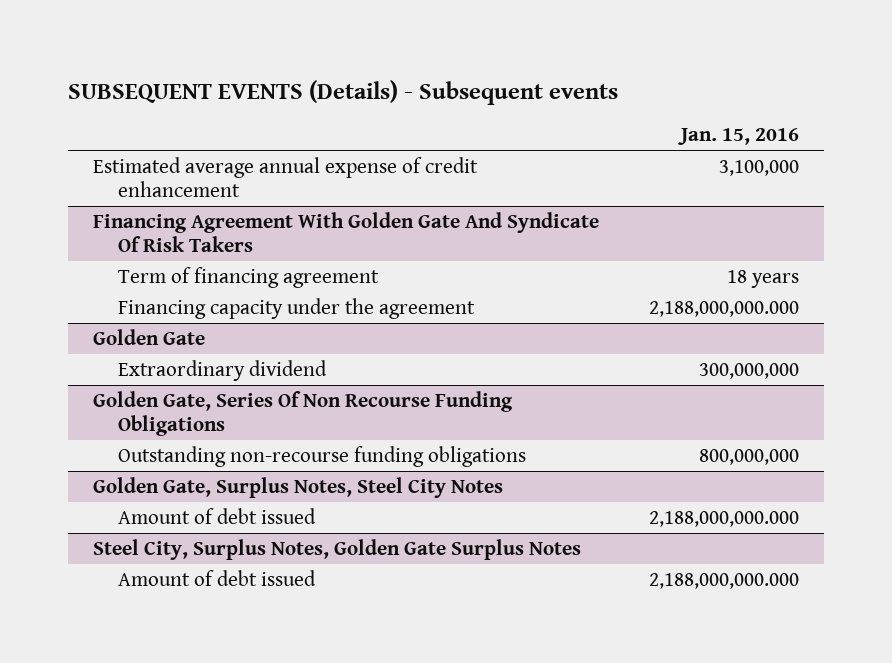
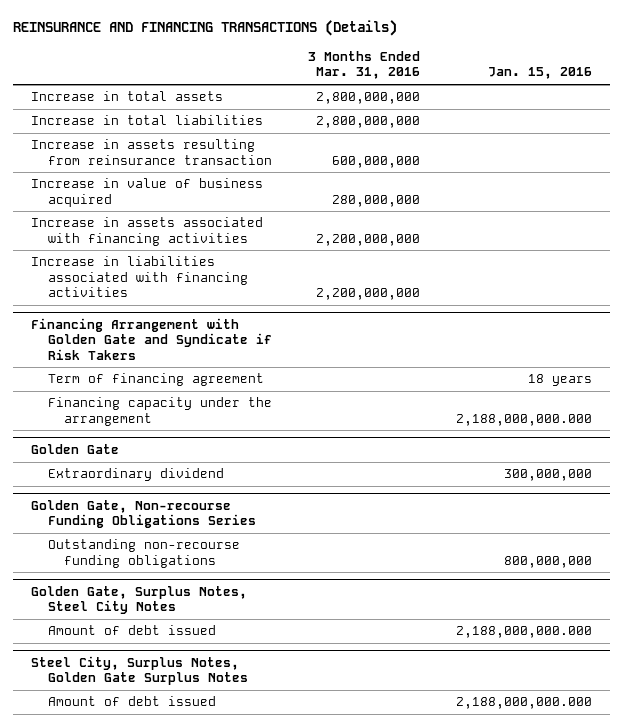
- SUBSEQUENT EVENTS (Details) - Subsequent events
+ REINSURANCE AND FINANCING TRANSACTIONS (Details)
- | Jan. 15, 2016
+ | 3 Months Ended Mar. 31, 2016 | Jan. 15, 2016
- Estimated average annual expense of credit enhancement | 3,100,000
- Financing Agreement With Golden Gate And Syndicate Of Risk Takers
+ Increase in total assets | 2,800,000,000 |
+ Increase in total liabilities | 2,800,000,000 |
+ Increase in assets resulting from reinsurance transaction | 600,000,000 |
+ Increase in value of business acquired | 280,000,000 |
+ Increase in assets associated with financing activities | 2,200,000,000 |
+ Increase in liabilities associated with financing activities | 2,200,000,000 |
+ Financing Arrangement with Golden Gate and Syndicate if Risk Takers
- Financing capacity under the agreement | 2,188,000,000.000
+ Financing capacity under the arrangement | | 2,188,000,000.000
- Golden Gate, Series Of Non Recourse Funding Obligations
+ Golden Gate, Non-recourse Funding Obligations Series

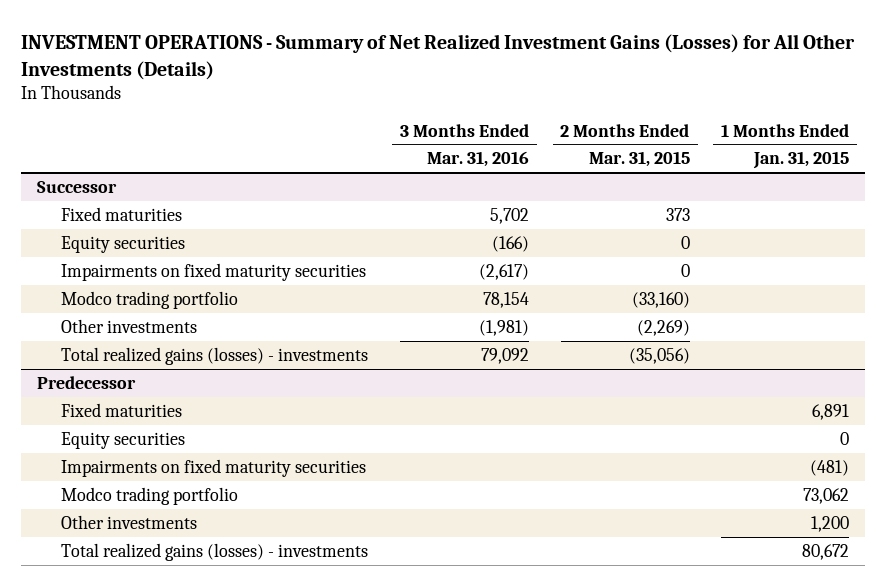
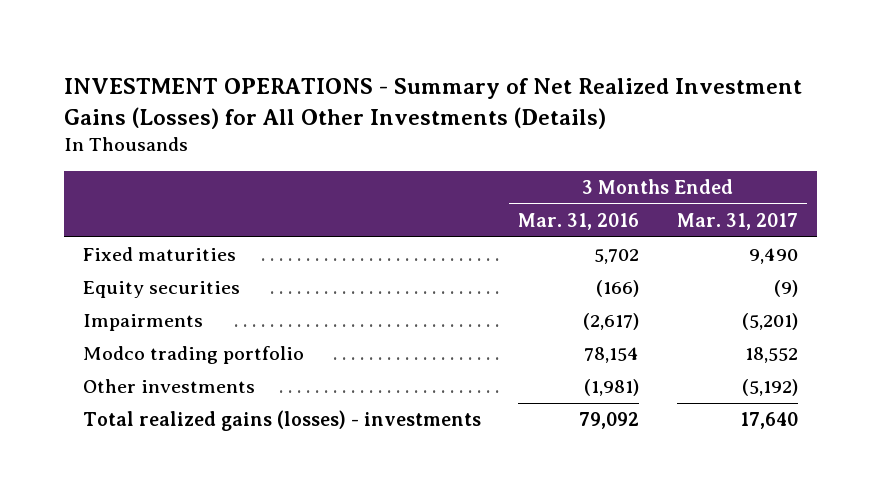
- | 3 Months Ended Mar. 31, 2016 | 2 Months Ended Mar. 31, 2015 | 1 Months Ended Jan. 31, 2015
+ | 3 Months Ended Mar. 31, 2016 | 3 Months Ended Mar. 31, 2017
- Successor
- Impairments on fixed maturity securities | (2,617) | 0 |
+ Impairments | (2,617) | (5,201)
- Predecessor
- Fixed maturities | | | 6,891
- Equity securities | | | 0
- Impairments on fixed maturity securities | | | (481)
- Modco trading portfolio | | | 73,062
- Other investments | | | 1,200
- Total realized gains (losses) - investments | | | 80,672

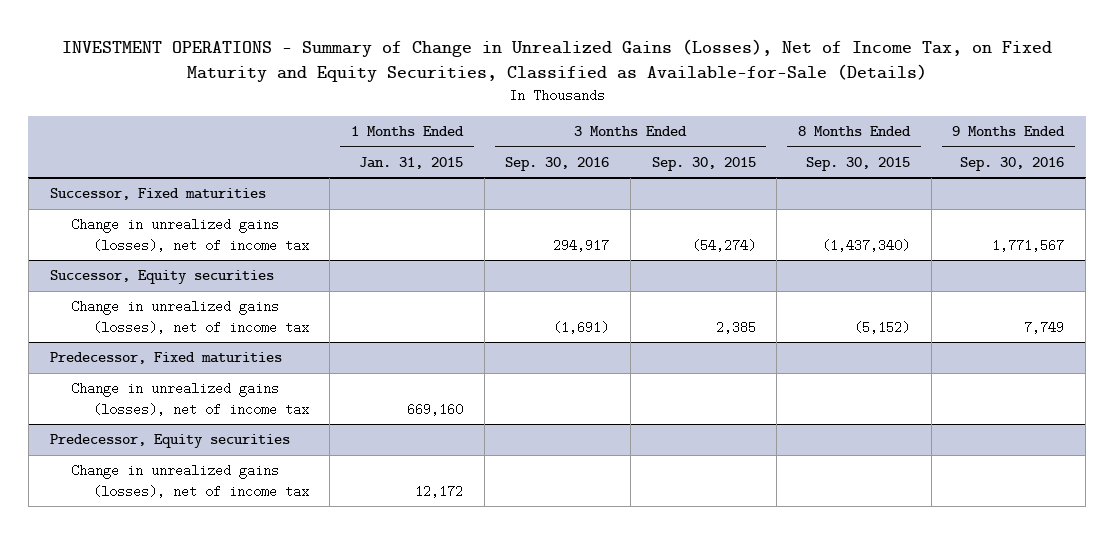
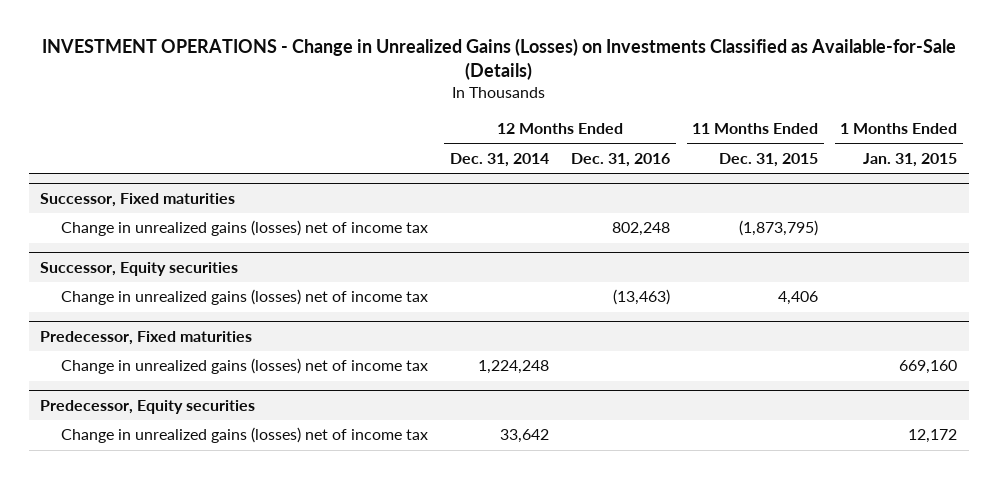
- INVESTMENT OPERATIONS - Summary of Change in Unrealized Gains (Losses), Net of Income Tax, on Fixed Maturity and Equity Securities, Classified as Available-for-Sale (Details)
+ INVESTMENT OPERATIONS - Change in Unrealized Gains (Losses) on Investments Classified as Available-for-Sale (Details)
- | 1 Months Ended Jan. 31, 2015 | 3 Months Ended Sep. 30, 2016 | 3 Months Ended Sep. 30, 2015 | 8 Months Ended Sep. 30, 2015 | 9 Months Ended Sep. 30, 2016
+ | 12 Months Ended Dec. 31, 2014 | 12 Months Ended Dec. 31, 2016 | 11 Months Ended Dec. 31, 2015 | 1 Months Ended Jan. 31, 2015
@ Successor, Fixed maturities
- Change in unrealized gains (losses), net of income tax | | 294,917 | (54,274) | (1,437,340) | 1,771,567
+ Change in unrealized gains (losses) net of income tax | | 802,248 | (1,873,795) |
@ Successor, Equity securities
- Change in unrealized gains (losses), net of income tax | | (1,691) | 2,385 | (5,152) | 7,749
+ Change in unrealized gains (losses) net of income tax | | (13,463) | 4,406 |
@ Predecessor, Fixed maturities
- Change in unrealized gains (losses), net of income tax | 669,160 | | | |
+ Change in unrealized gains (losses) net of income tax | 1,224,248 | | | 669,160
@ Predecessor, Equity securities
- Change in unrealized gains (losses), net of income tax | 12,172 | | | |
+ Change in unrealized gains (losses) net of income tax | 33,642 | | | 12,172

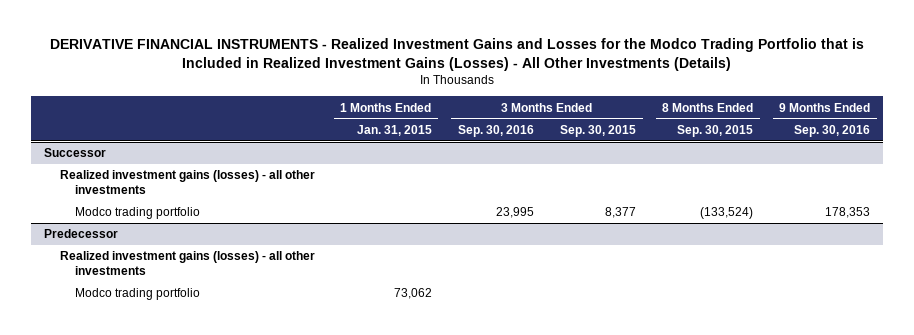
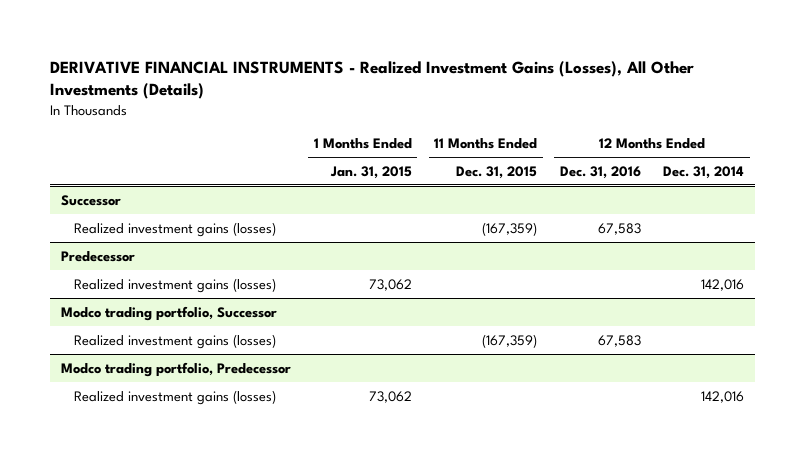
- DERIVATIVE FINANCIAL INSTRUMENTS - Realized Investment Gains and Losses for the Modco Trading Portfolio that is Included in Realized Investment Gains (Losses) - All Other Investments (Details)
+ DERIVATIVE FINANCIAL INSTRUMENTS - Realized Investment Gains (Losses), All Other Investments (Details)
- | 1 Months Ended Jan. 31, 2015 | 3 Months Ended Sep. 30, 2016 | 3 Months Ended Sep. 30, 2015 | 8 Months Ended Sep. 30, 2015 | 9 Months Ended Sep. 30, 2016
+ | 1 Months Ended Jan. 31, 2015 | 11 Months Ended Dec. 31, 2015 | 12 Months Ended Dec. 31, 2016 | 12 Months Ended Dec. 31, 2014
@ Successor
- Realized investment gains (losses) - all other investments
- Modco trading portfolio | | 23,995 | 8,377 | (133,524) | 178,353
+ Realized investment gains (losses) | | (167,359) | 67,583 |
@ Predecessor
- Realized investment gains (losses) - all other investments
- Modco trading portfolio | 73,062 | | | |
+ Realized investment gains (losses) | 73,062 | | | 142,016
+ Modco trading portfolio, Successor
+ Realized investment gains (losses) | | (167,359) | 67,583 |
+ Modco trading portfolio, Predecessor
+ Realized investment gains (losses) | 73,062 | | | 142,016

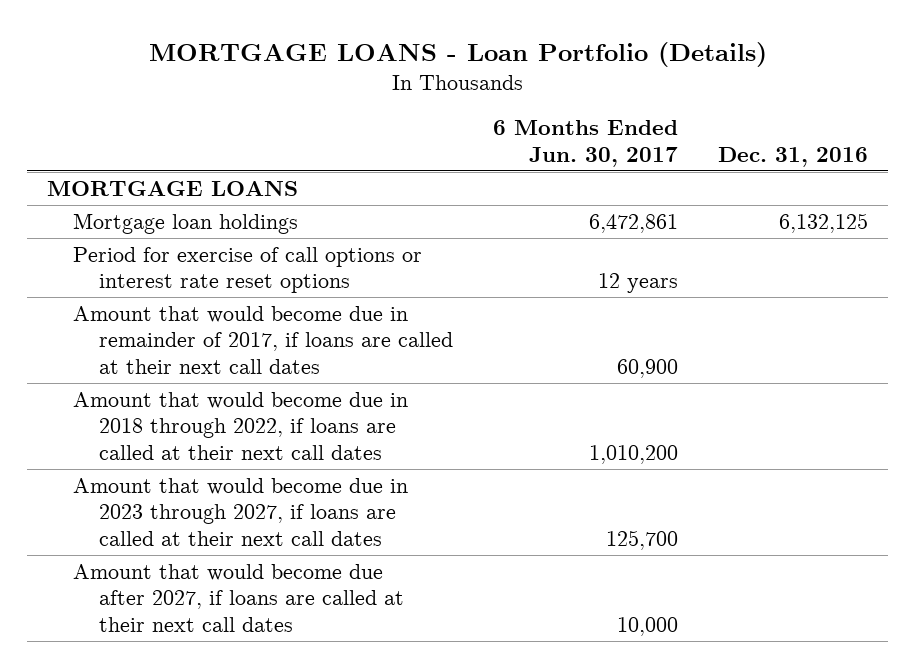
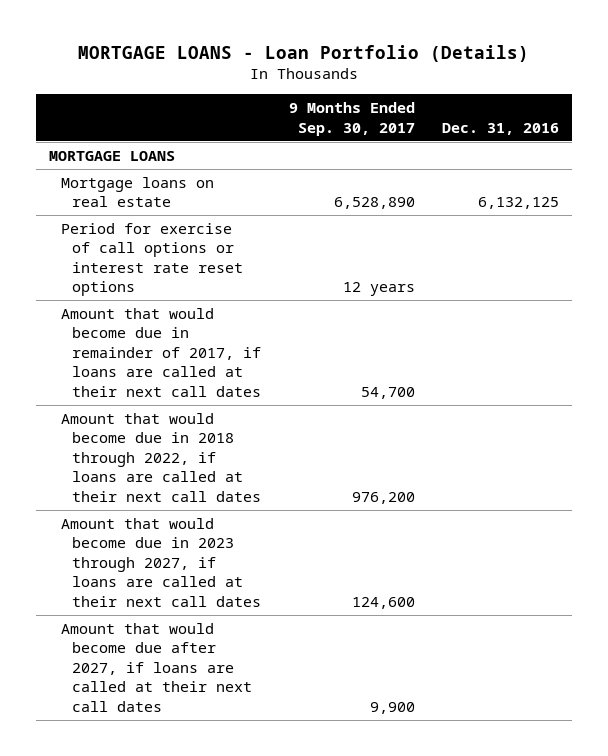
- | 6 Months Ended Jun. 30, 2017 | Dec. 31, 2016
+ | 9 Months Ended Sep. 30, 2017 | Dec. 31, 2016
- Mortgage loan holdings | 6,472,861 | 6,132,125
+ Mortgage loans on real estate | 6,528,890 | 6,132,125

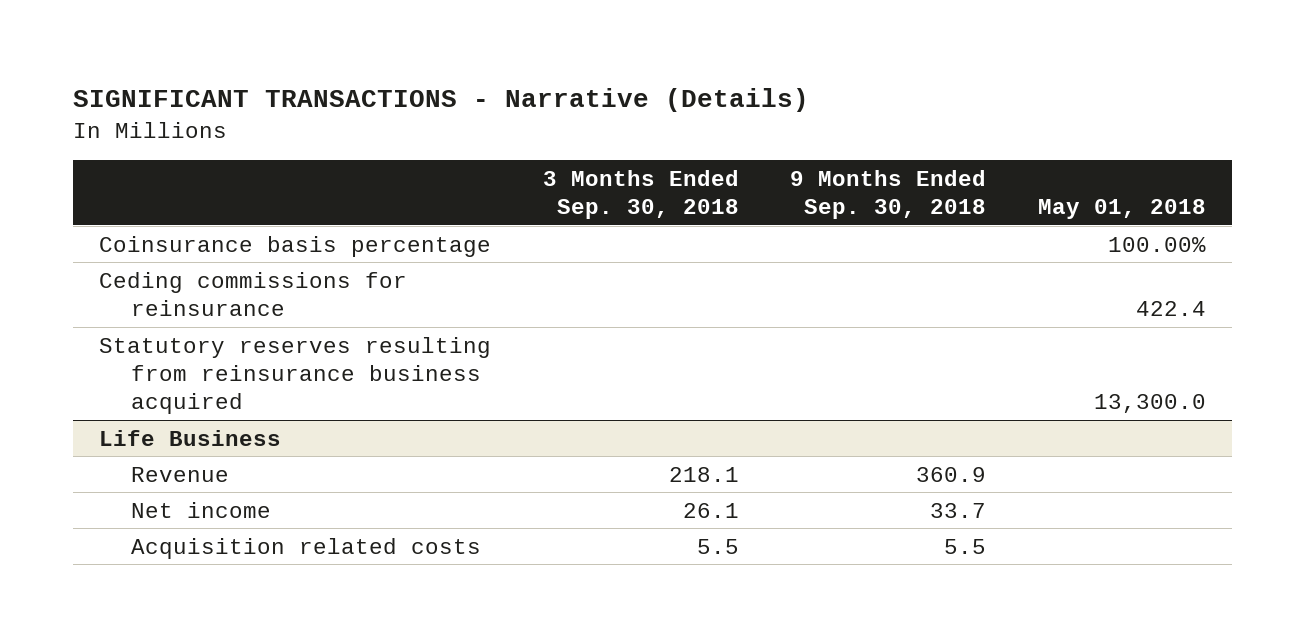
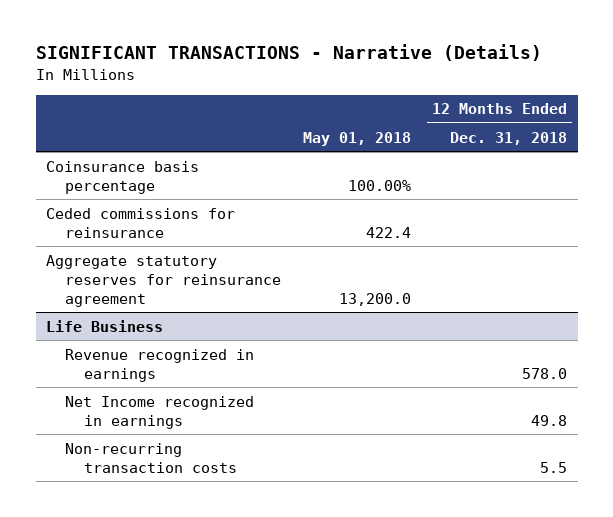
- | 3 Months Ended Sep. 30, 2018 | 9 Months Ended Sep. 30, 2018 | May 01, 2018
+ | May 01, 2018 | 12 Months Ended Dec. 31, 2018
- Ceding commissions for reinsurance | | | 422.4
- Statutory reserves resulting from reinsurance business acquired | | | 13,300.0
+ Ceded commissions for reinsurance | 422.4 |
+ Aggregate statutory reserves for reinsurance agreement | 13,200.0 |
@ Life Business
- Revenue | 218.1 | 360.9 |
- Net income | 26.1 | 33.7 |
- Acquisition related costs | 5.5 | 5.5 |
+ Revenue recognized in earnings | | 578.0
+ Net Income recognized in earnings | | 49.8
+ Non-recurring transaction costs | | 5.5

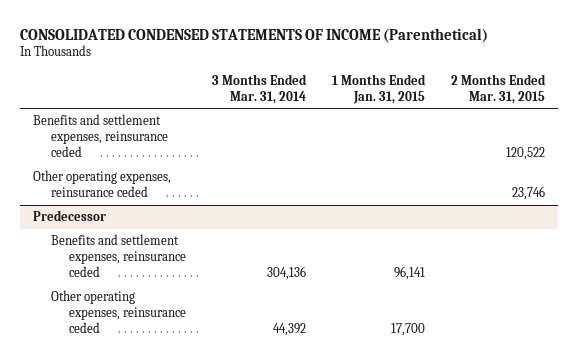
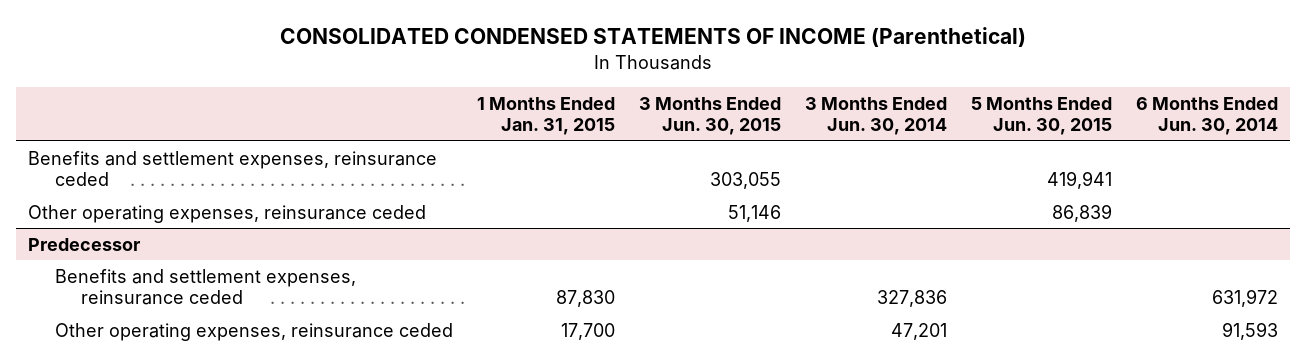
- | 3 Months Ended Mar. 31, 2014 | 1 Months Ended Jan. 31, 2015 | 2 Months Ended Mar. 31, 2015
+ | 1 Months Ended Jan. 31, 2015 | 3 Months Ended Jun. 30, 2015 | 3 Months Ended Jun. 30, 2014 | 5 Months Ended Jun. 30, 2015 | 6 Months Ended Jun. 30, 2014
@ Predecessor
- Benefits and settlement expenses, reinsurance ceded | 304,136 | 96,141 |
+ Benefits and settlement expenses, reinsurance ceded | 87,830 | | 327,836 | | 631,972

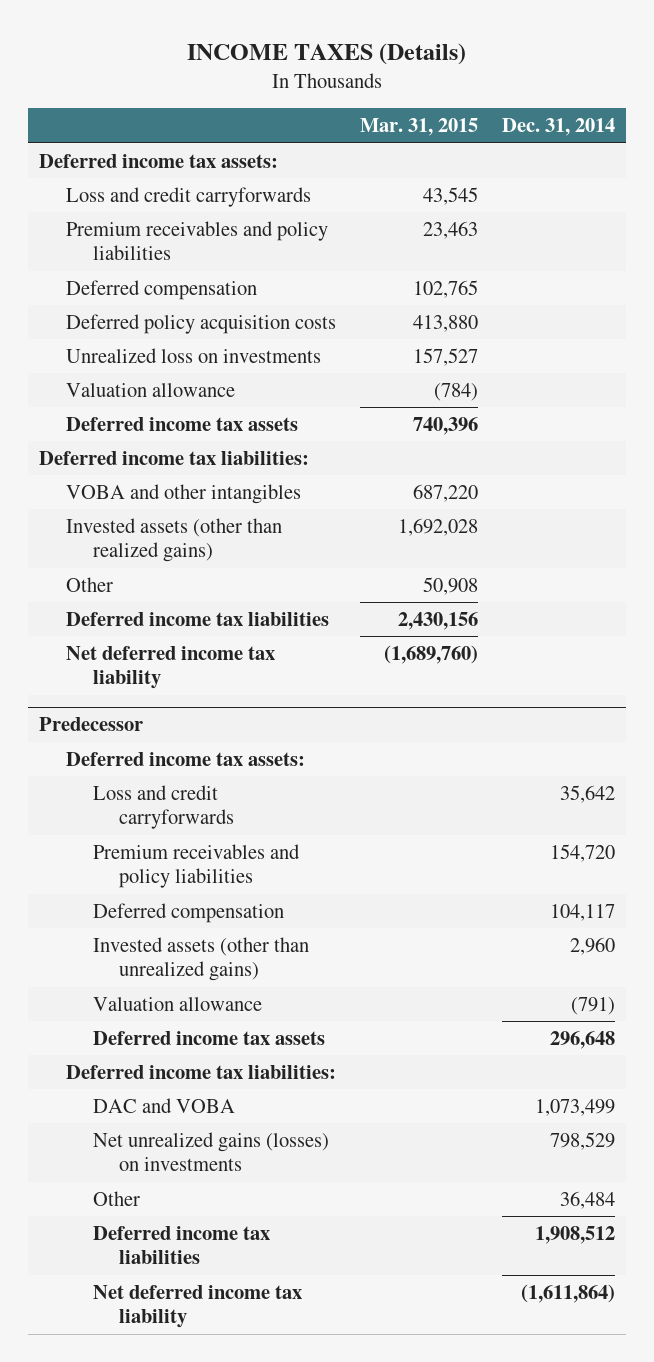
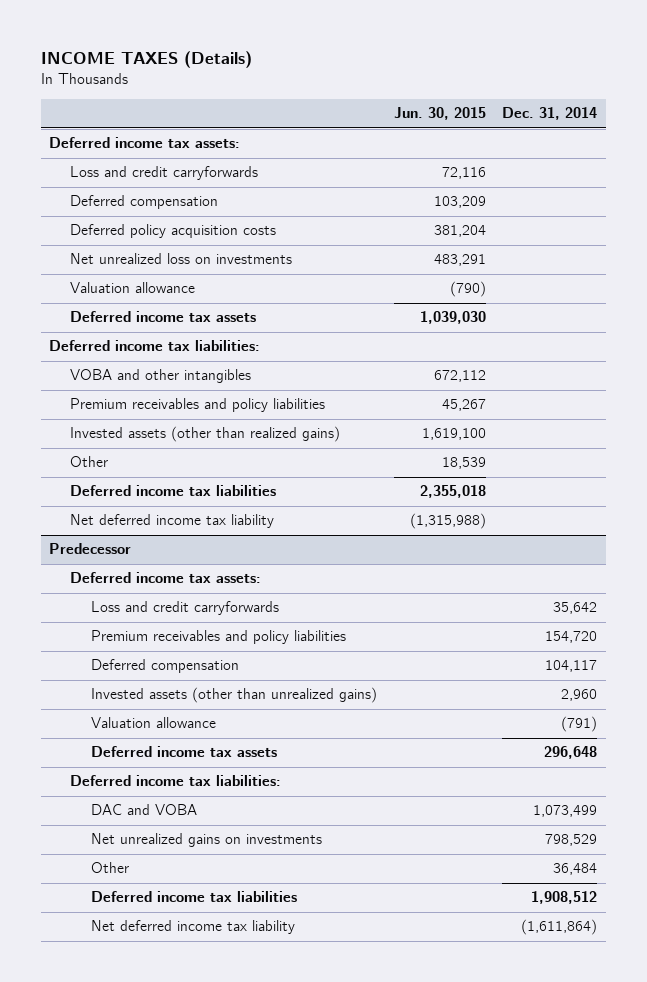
- | Mar. 31, 2015 | Dec. 31, 2014
+ | Jun. 30, 2015 | Dec. 31, 2014
- Unrealized loss on investments | 157,527 |
+ Net unrealized loss on investments | 483,291 |
moved down: Premium receivables and policy liabilities | 45,267 |
@ Predecessor
- Net unrealized gains (losses) on investments | | 798,529
+ Net unrealized gains on investments | | 798,529

